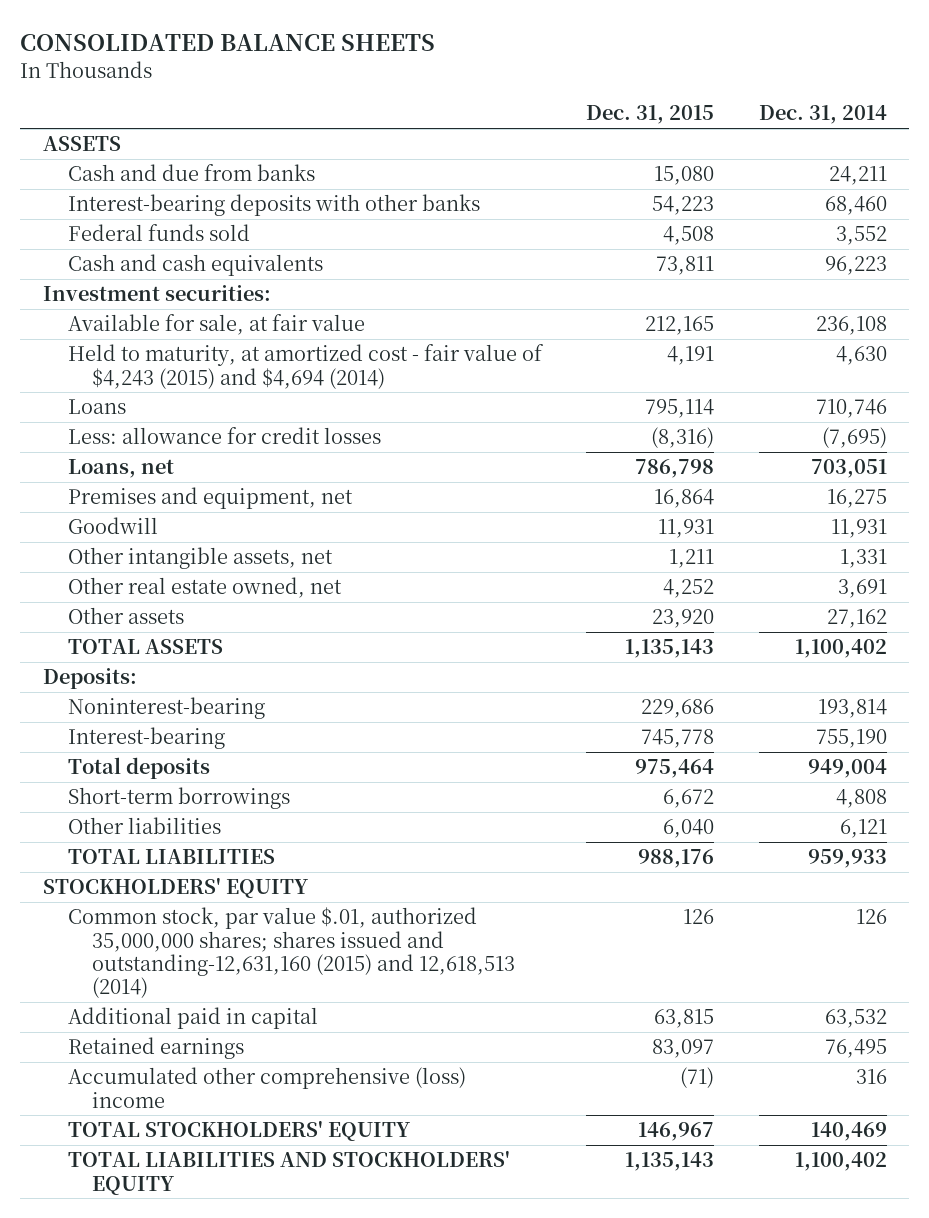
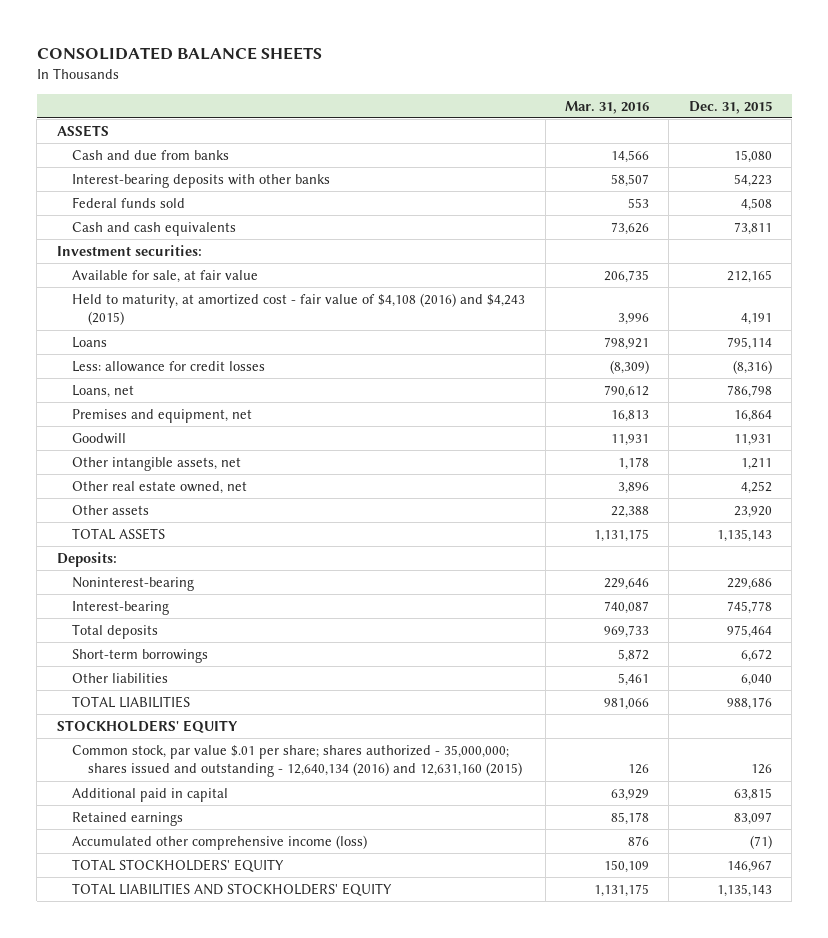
- | Dec. 31, 2015 | Dec. 31, 2014
+ | Mar. 31, 2016 | Dec. 31, 2015
- Held to maturity, at amortized cost - fair value of $4,243 (2015) and $4,694 (2014) | 4,191 | 4,630
+ Held to maturity, at amortized cost - fair value of $4,108 (2016) and $4,243 (2015) | 3,996 | 4,191
- Common stock, par value $.01, authorized 35,000,000 shares; shares issued and outstanding-12,631,160 (2015) and 12,618,513 (2014) | 126 | 126
+ Common stock, par value $.01 per share; shares authorized - 35,000,000; shares issued and outstanding - 12,640,134 (2016) and 12,631,160 (2015) | 126 | 126
- Accumulated other comprehensive (loss) income | (71) | 316
+ Accumulated other comprehensive income (loss) | 876 | (71)

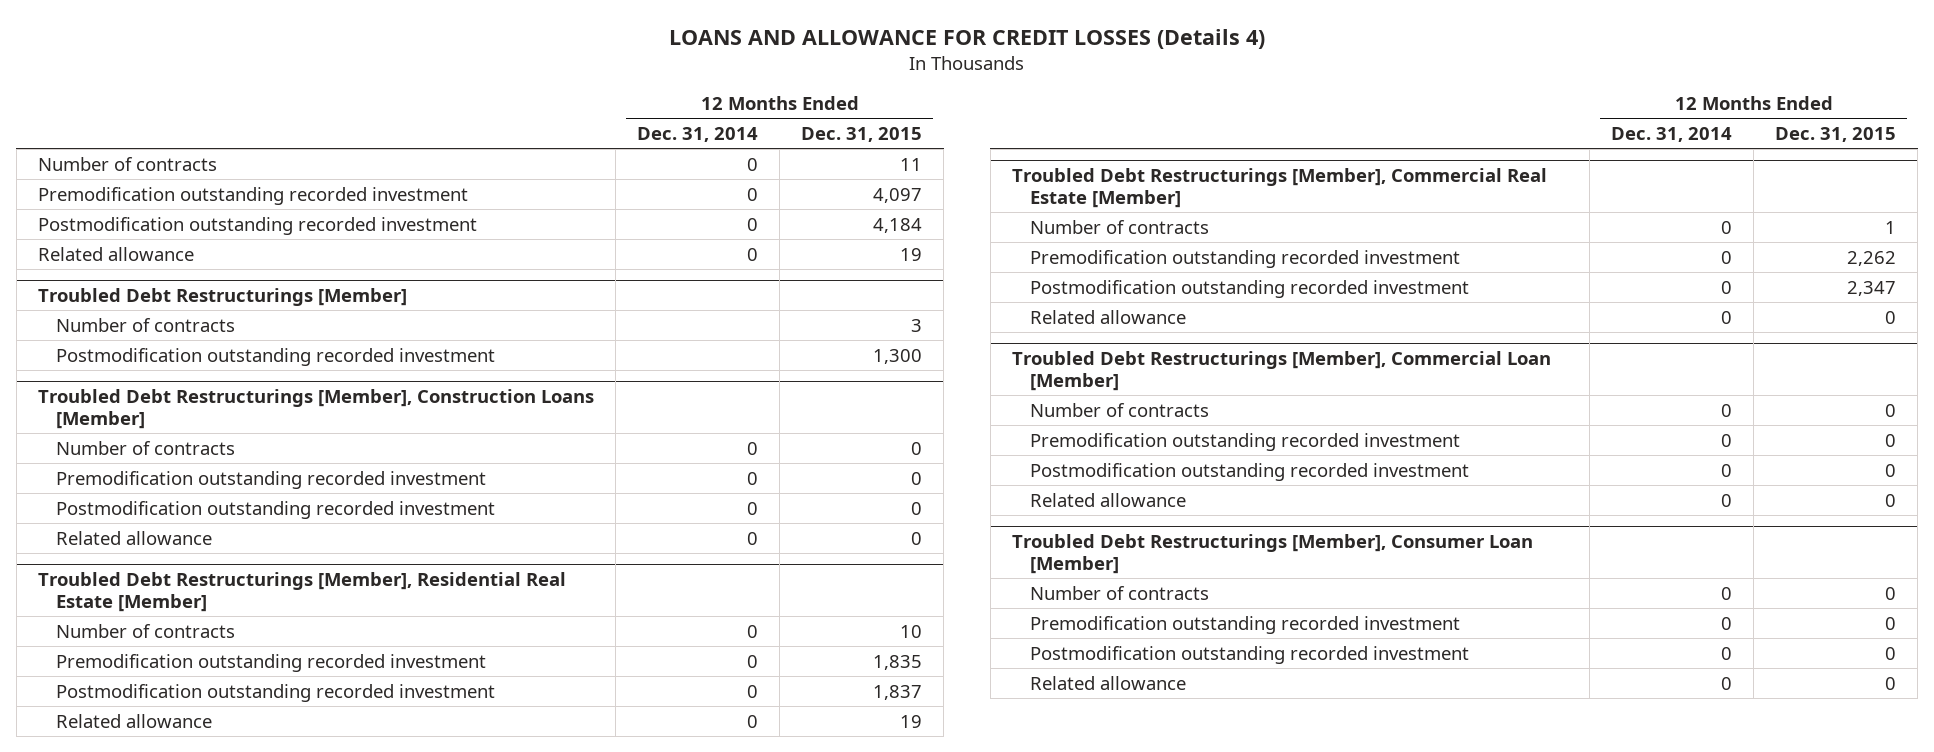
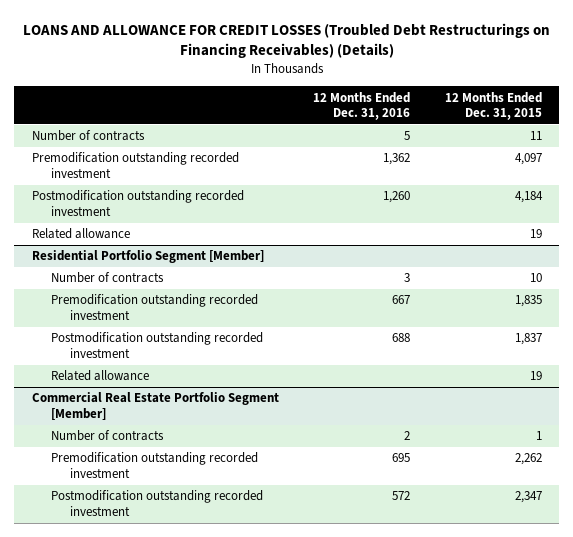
- LOANS AND ALLOWANCE FOR CREDIT LOSSES (Details 4)
+ LOANS AND ALLOWANCE FOR CREDIT LOSSES (Troubled Debt Restructurings on Financing Receivables) (Details)
- | 12 Months Ended Dec. 31, 2014 | 12 Months Ended Dec. 31, 2015
+ | 12 Months Ended Dec. 31, 2016 | 12 Months Ended Dec. 31, 2015
- Troubled Debt Restructurings [Member]
- Number of contracts | | 3
- Postmodification outstanding recorded investment | | 1,300
- Troubled Debt Restructurings [Member], Construction Loans [Member]
- Number of contracts | 0 | 0
- Premodification outstanding recorded investment | 0 | 0
- Postmodification outstanding recorded investment | 0 | 0
- Related allowance | 0 | 0
- Troubled Debt Restructurings [Member], Residential Real Estate [Member]
+ Residential Portfolio Segment [Member]
- Troubled Debt Restructurings [Member], Commercial Real Estate [Member]
+ Commercial Real Estate Portfolio Segment [Member]
- Related allowance | 0 | 0
- Troubled Debt Restructurings [Member], Commercial Loan [Member]
- Number of contracts | 0 | 0
- Premodification outstanding recorded investment | 0 | 0
- Postmodification outstanding recorded investment | 0 | 0
- Related allowance | 0 | 0
- Troubled Debt Restructurings [Member], Consumer Loan [Member]
- Number of contracts | 0 | 0
- Premodification outstanding recorded investment | 0 | 0
- Postmodification outstanding recorded investment | 0 | 0
- Related allowance | 0 | 0

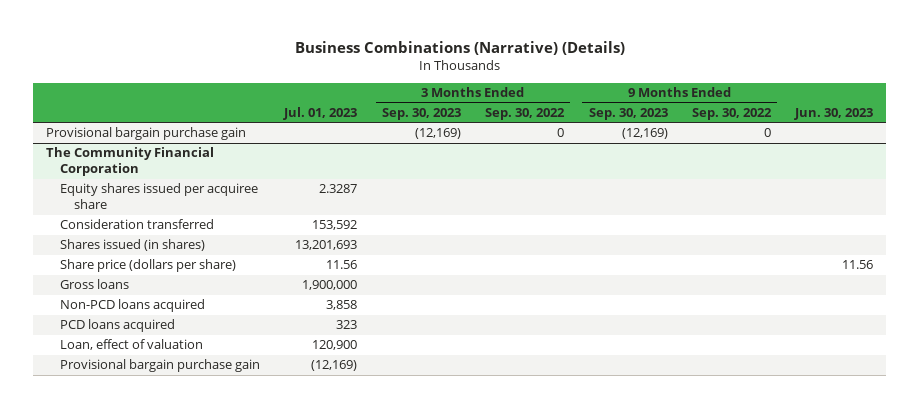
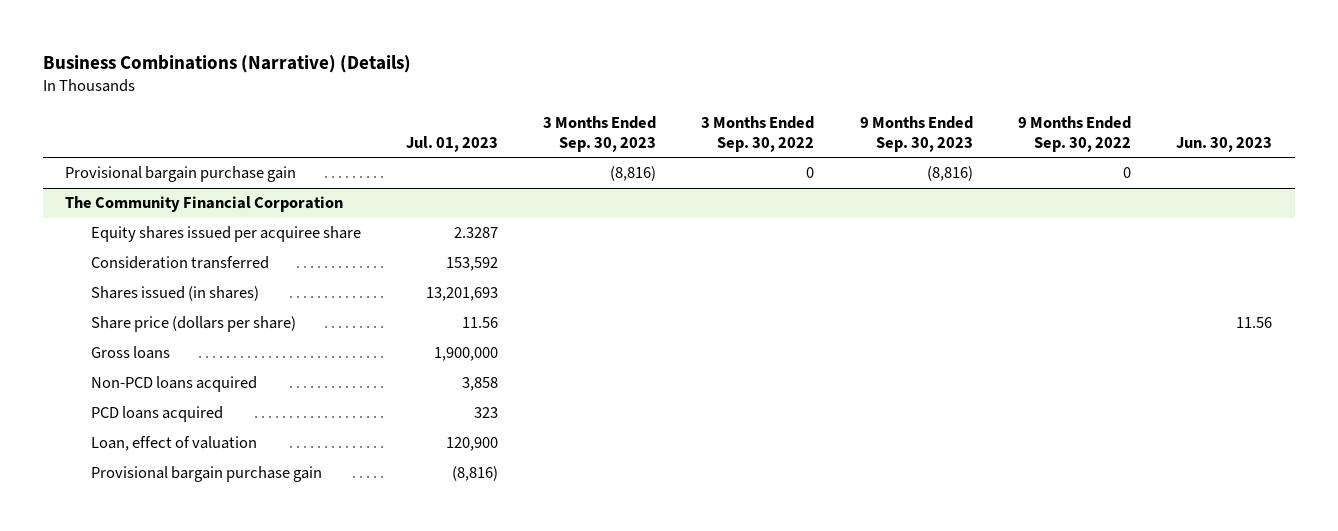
- Provisional bargain purchase gain | | (12,169) | 0 | (12,169) | 0 |
+ Provisional bargain purchase gain | | (8,816) | 0 | (8,816) | 0 |
@ The Community Financial Corporation
- Provisional bargain purchase gain | (12,169) | | | | |
+ Provisional bargain purchase gain | (8,816) | | | | |

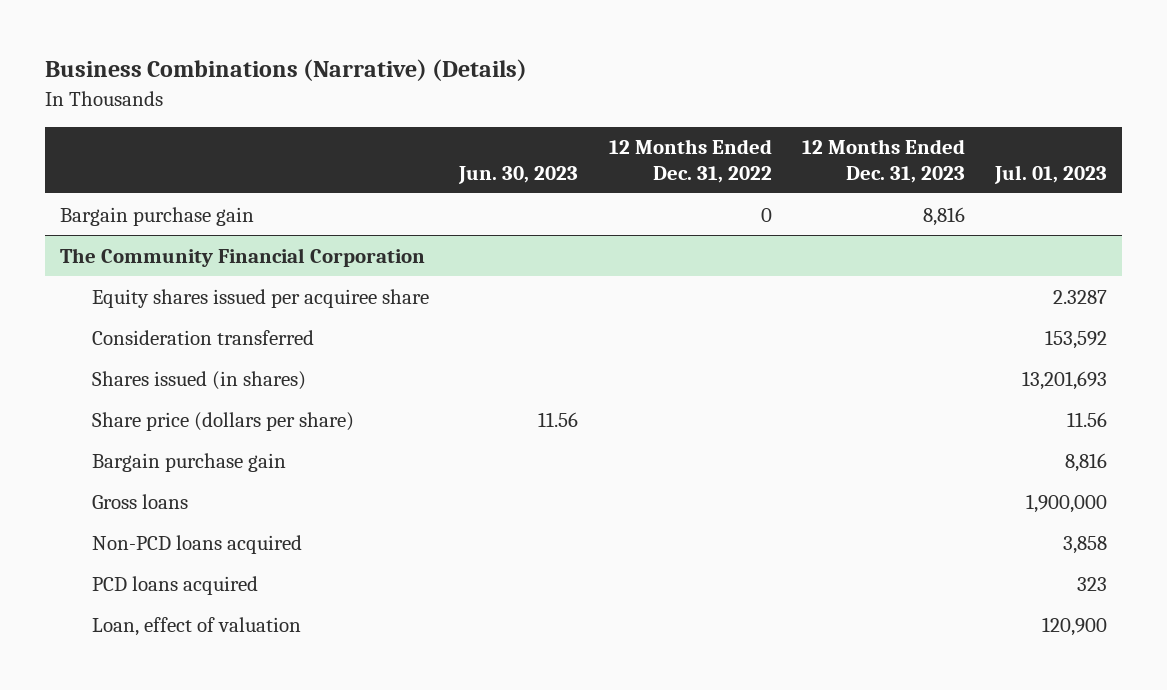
- | Jul. 01, 2023 | 3 Months Ended Sep. 30, 2023 | 3 Months Ended Sep. 30, 2022 | 9 Months Ended Sep. 30, 2023 | 9 Months Ended Sep. 30, 2022 | Jun. 30, 2023
+ | Jun. 30, 2023 | 12 Months Ended Dec. 31, 2022 | 12 Months Ended Dec. 31, 2023 | Jul. 01, 2023
- Provisional bargain purchase gain | | (8,816) | 0 | (8,816) | 0 |
+ Bargain purchase gain | | 0 | 8,816 |
@ The Community Financial Corporation
+ Bargain purchase gain | | | | 8,816
- Provisional bargain purchase gain | (8,816) | | | | |

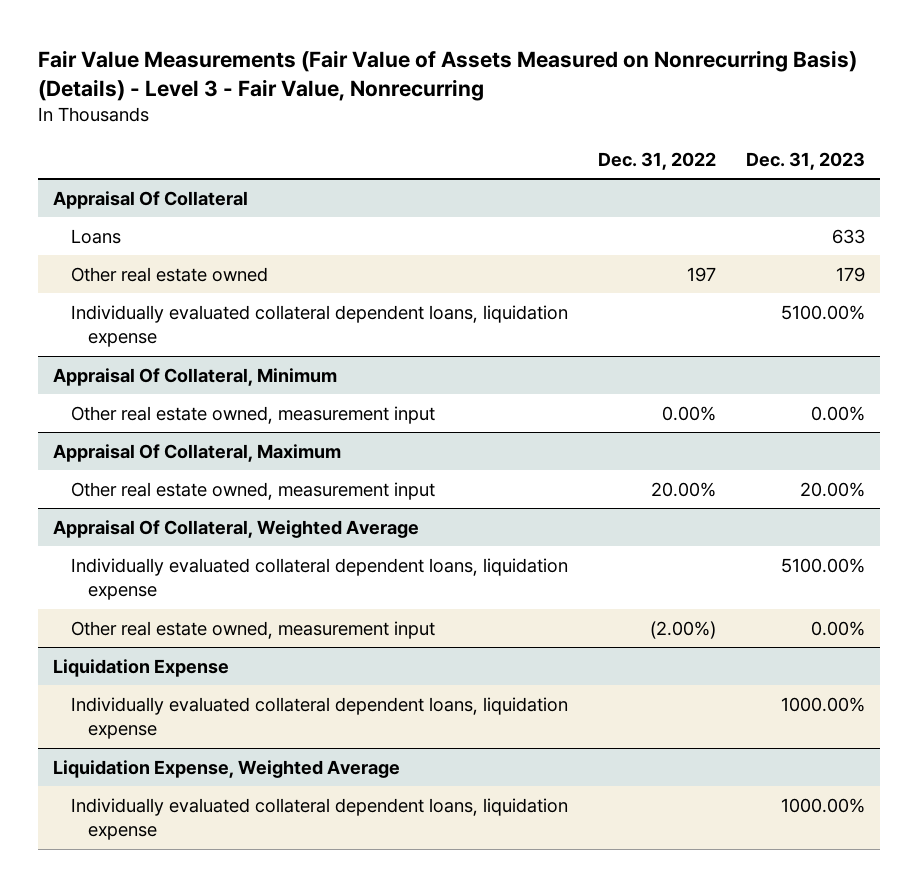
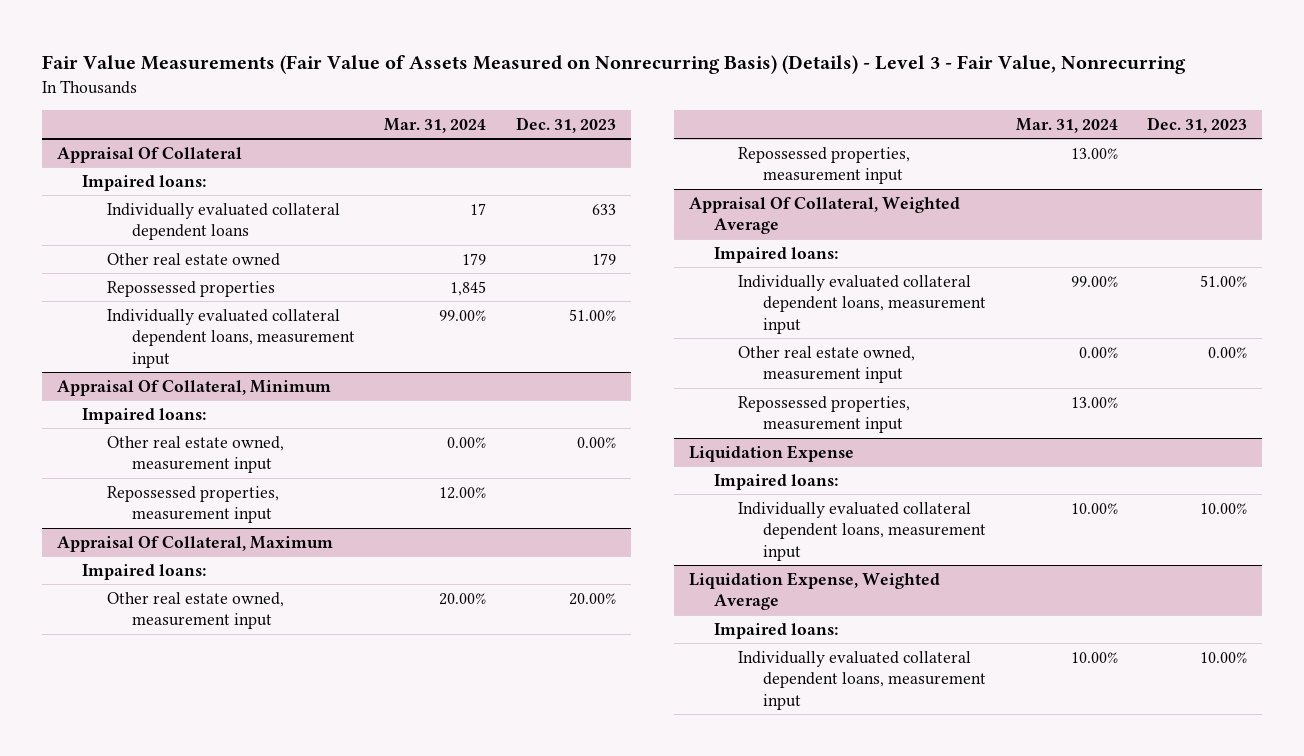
- | Dec. 31, 2022 | Dec. 31, 2023
+ | Mar. 31, 2024 | Dec. 31, 2023
@ Appraisal Of Collateral
- Loans | | 633
+ Impaired loans:
+ Individually evaluated collateral dependent loans | 17 | 633
- Individually evaluated collateral dependent loans, liquidation expense | | 5100.00%
+ Repossessed properties | 1,845 |
+ Individually evaluated collateral dependent loans, measurement input | 99.00% | 51.00%
@ Appraisal Of Collateral, Minimum
+ Impaired loans:
+ Repossessed properties, measurement input | 12.00% |
@ Appraisal Of Collateral, Maximum
+ Impaired loans:
+ Repossessed properties, measurement input | 13.00% |
@ Appraisal Of Collateral, Weighted Average
- Individually evaluated collateral dependent loans, liquidation expense | | 5100.00%
+ Impaired loans:
+ Individually evaluated collateral dependent loans, measurement input | 99.00% | 51.00%
+ Repossessed properties, measurement input | 13.00% |
@ Liquidation Expense
- Individually evaluated collateral dependent loans, liquidation expense | | 1000.00%
+ Impaired loans:
+ Individually evaluated collateral dependent loans, measurement input | 10.00% | 10.00%
@ Liquidation Expense, Weighted Average
- Individually evaluated collateral dependent loans, liquidation expense | | 1000.00%
+ Impaired loans:
+ Individually evaluated collateral dependent loans, measurement input | 10.00% | 10.00%

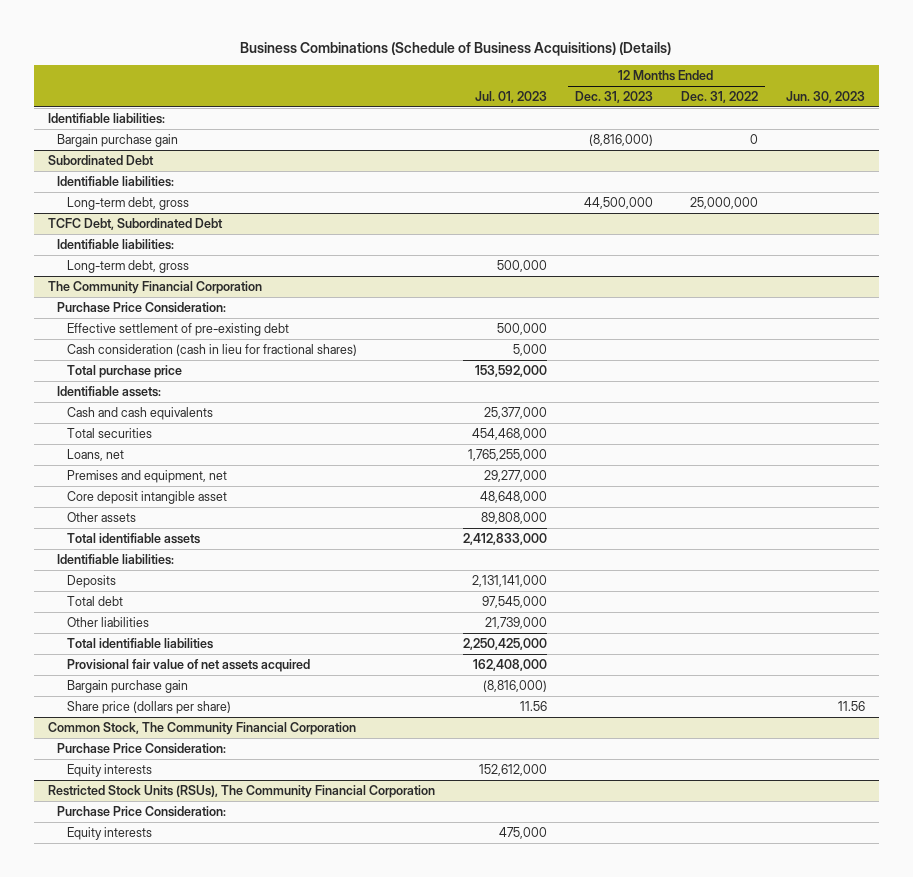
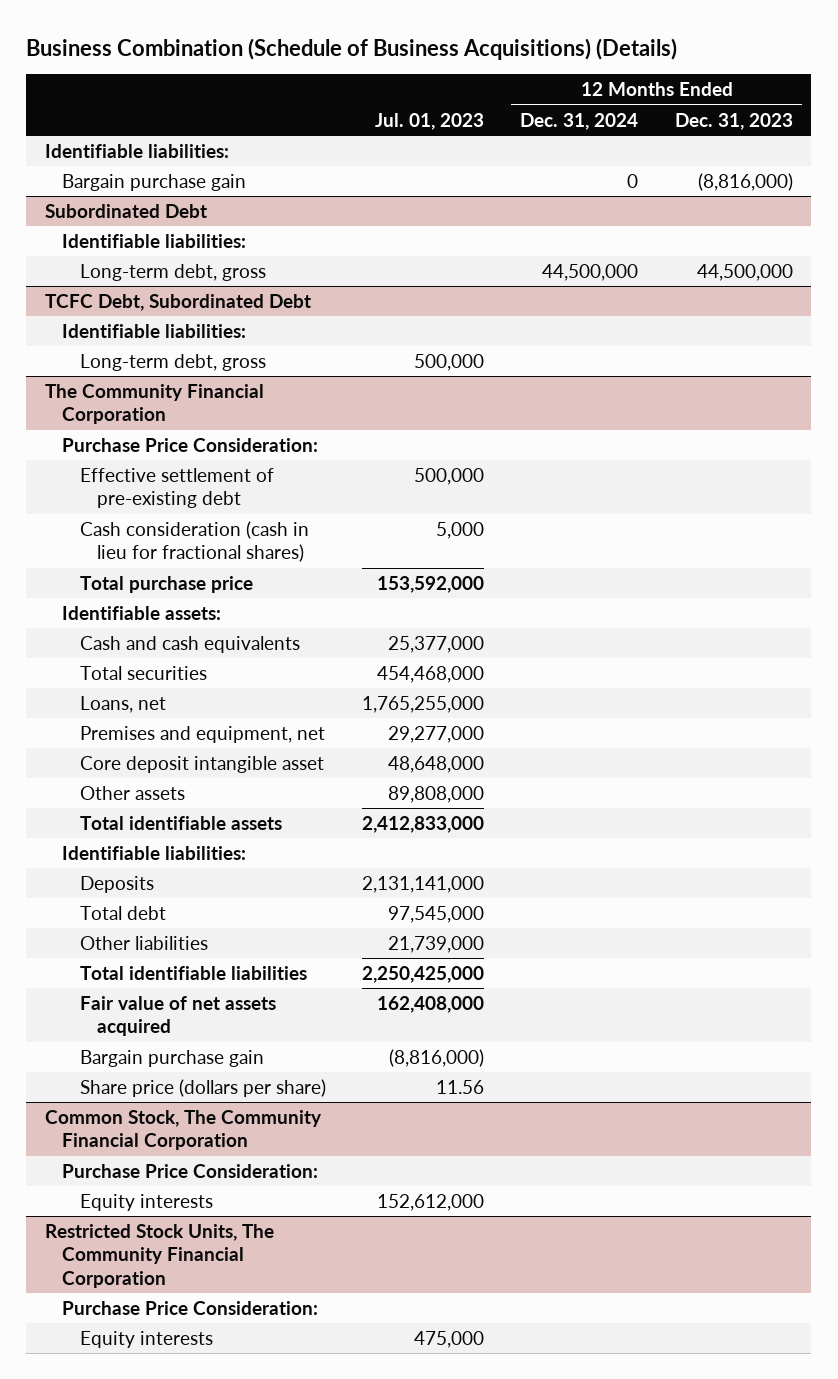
- Business Combinations (Schedule of Business Acquisitions) (Details)
+ Business Combination (Schedule of Business Acquisitions) (Details)
- | Jul. 01, 2023 | 12 Months Ended Dec. 31, 2023 | 12 Months Ended Dec. 31, 2022 | Jun. 30, 2023
+ | Jul. 01, 2023 | 12 Months Ended Dec. 31, 2024 | 12 Months Ended Dec. 31, 2023
@ The Community Financial Corporation
- Provisional fair value of net assets acquired | 162,408,000 | | |
+ Fair value of net assets acquired | 162,408,000 | |
- Restricted Stock Units (RSUs), The Community Financial Corporation
+ Restricted Stock Units, The Community Financial Corporation

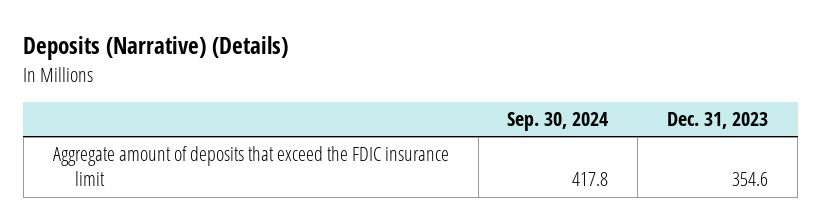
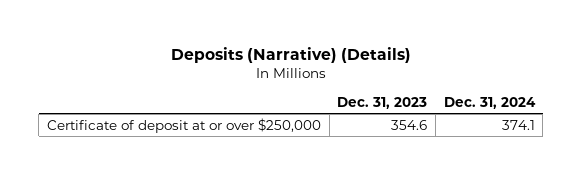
- | Sep. 30, 2024 | Dec. 31, 2023
+ | Dec. 31, 2023 | Dec. 31, 2024
- Aggregate amount of deposits that exceed the FDIC insurance limit | 417.8 | 354.6
+ Certificate of deposit at or over $250,000 | 354.6 | 374.1

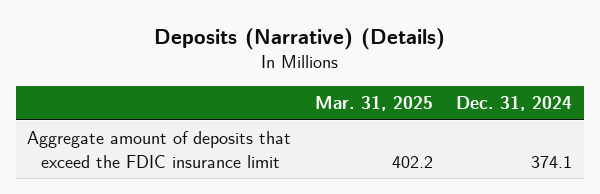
- | Dec. 31, 2023 | Dec. 31, 2024
+ | Mar. 31, 2025 | Dec. 31, 2024
- Certificate of deposit at or over $250,000 | 354.6 | 374.1
+ Aggregate amount of deposits that exceed the FDIC insurance limit | 402.2 | 374.1

